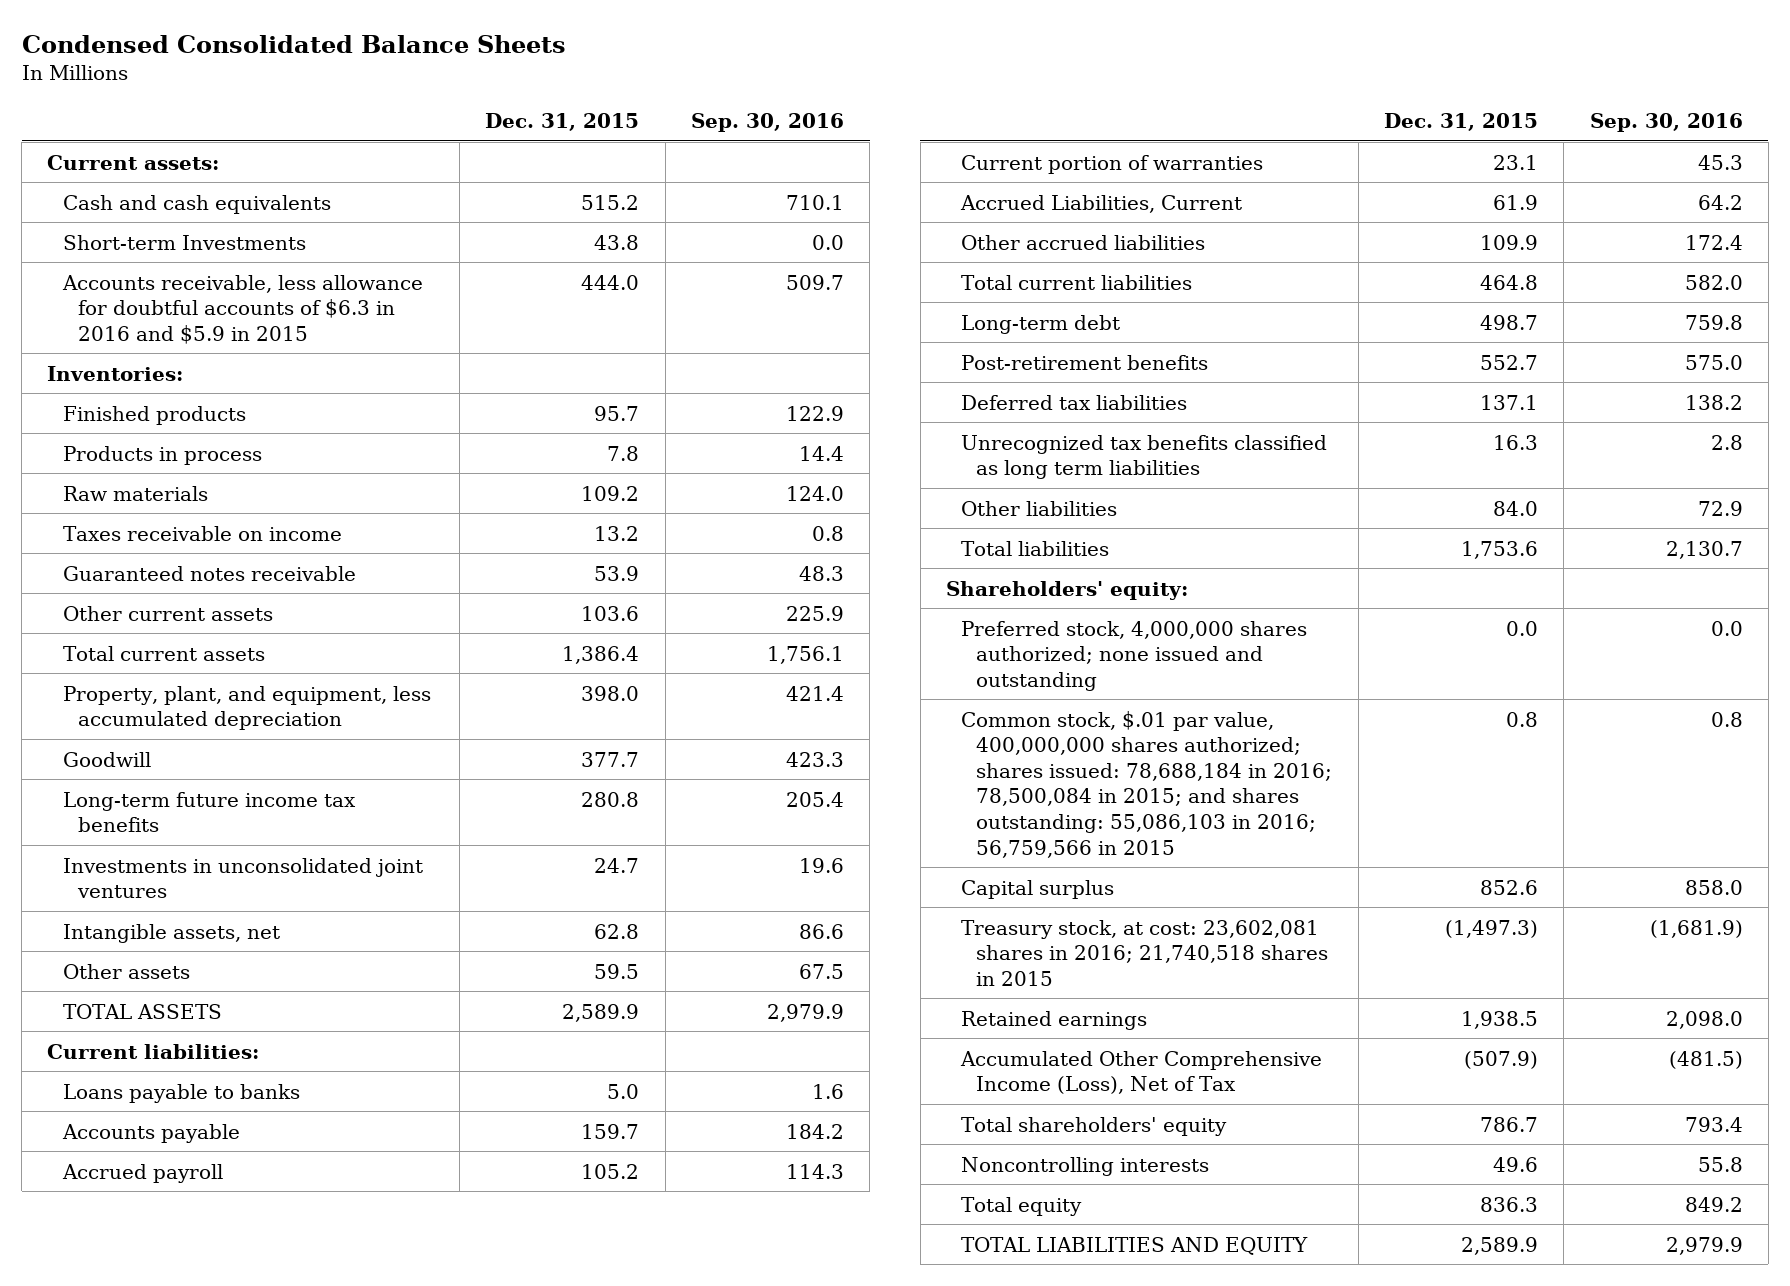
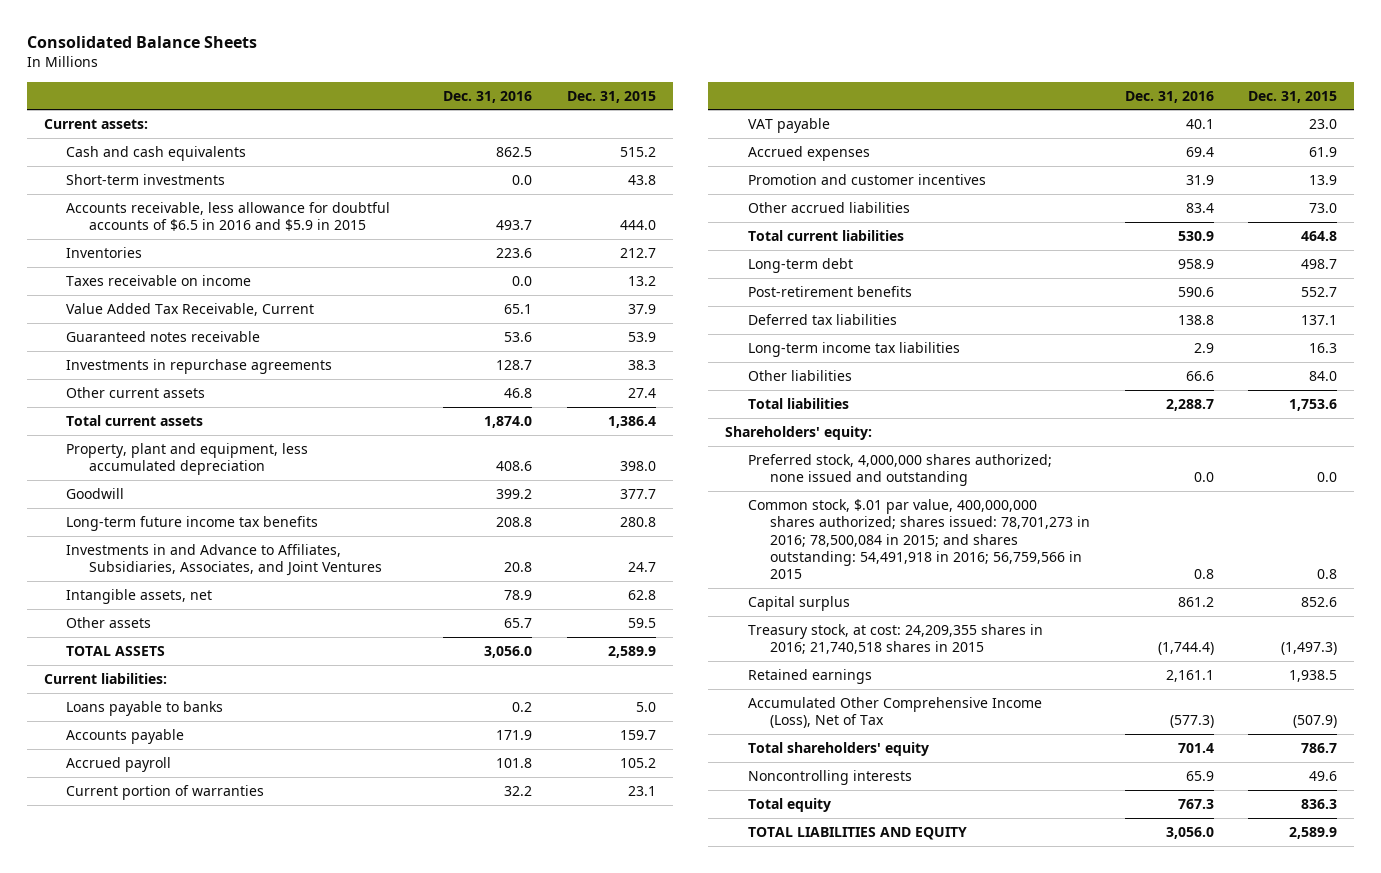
- Condensed Consolidated Balance Sheets
+ Consolidated Balance Sheets
- | Dec. 31, 2015 | Sep. 30, 2016
+ | Dec. 31, 2016 | Dec. 31, 2015
- Short-term Investments | 43.8 | 0.0
- Accounts receivable, less allowance for doubtful accounts of $6.3 in 2016 and $5.9 in 2015 | 444.0 | 509.7
- Inventories:
- Finished products | 95.7 | 122.9
- Products in process | 7.8 | 14.4
- Raw materials | 109.2 | 124.0
+ Short-term investments | 0.0 | 43.8
+ Accounts receivable, less allowance for doubtful accounts of $6.5 in 2016 and $5.9 in 2015 | 493.7 | 444.0
+ Inventories | 223.6 | 212.7
+ Value Added Tax Receivable, Current | 65.1 | 37.9
- Other current assets | 103.6 | 225.9
+ Investments in repurchase agreements | 128.7 | 38.3
+ Other current assets | 46.8 | 27.4
- Property, plant, and equipment, less accumulated depreciation | 398.0 | 421.4
+ Property, plant and equipment, less accumulated depreciation | 408.6 | 398.0
- Investments in unconsolidated joint ventures | 24.7 | 19.6
+ Investments in and Advance to Affiliates, Subsidiaries, Associates, and Joint Ventures | 20.8 | 24.7
- Accrued Liabilities, Current | 61.9 | 64.2
- Other accrued liabilities | 109.9 | 172.4
+ VAT payable | 40.1 | 23.0
+ Accrued expenses | 69.4 | 61.9
+ Promotion and customer incentives | 31.9 | 13.9
+ Other accrued liabilities | 83.4 | 73.0
- Unrecognized tax benefits classified as long term liabilities | 16.3 | 2.8
+ Long-term income tax liabilities | 2.9 | 16.3
- Common stock, $.01 par value, 400,000,000 shares authorized; shares issued: 78,688,184 in 2016; 78,500,084 in 2015; and shares outstanding: 55,086,103 in 2016; 56,759,566 in 2015 | 0.8 | 0.8
+ Common stock, $.01 par value, 400,000,000 shares authorized; shares issued: 78,701,273 in 2016; 78,500,084 in 2015; and shares outstanding: 54,491,918 in 2016; 56,759,566 in 2015 | 0.8 | 0.8
- Treasury stock, at cost: 23,602,081 shares in 2016; 21,740,518 shares in 2015 | (1,497.3) | (1,681.9)
+ Treasury stock, at cost: 24,209,355 shares in 2016; 21,740,518 shares in 2015 | (1,744.4) | (1,497.3)

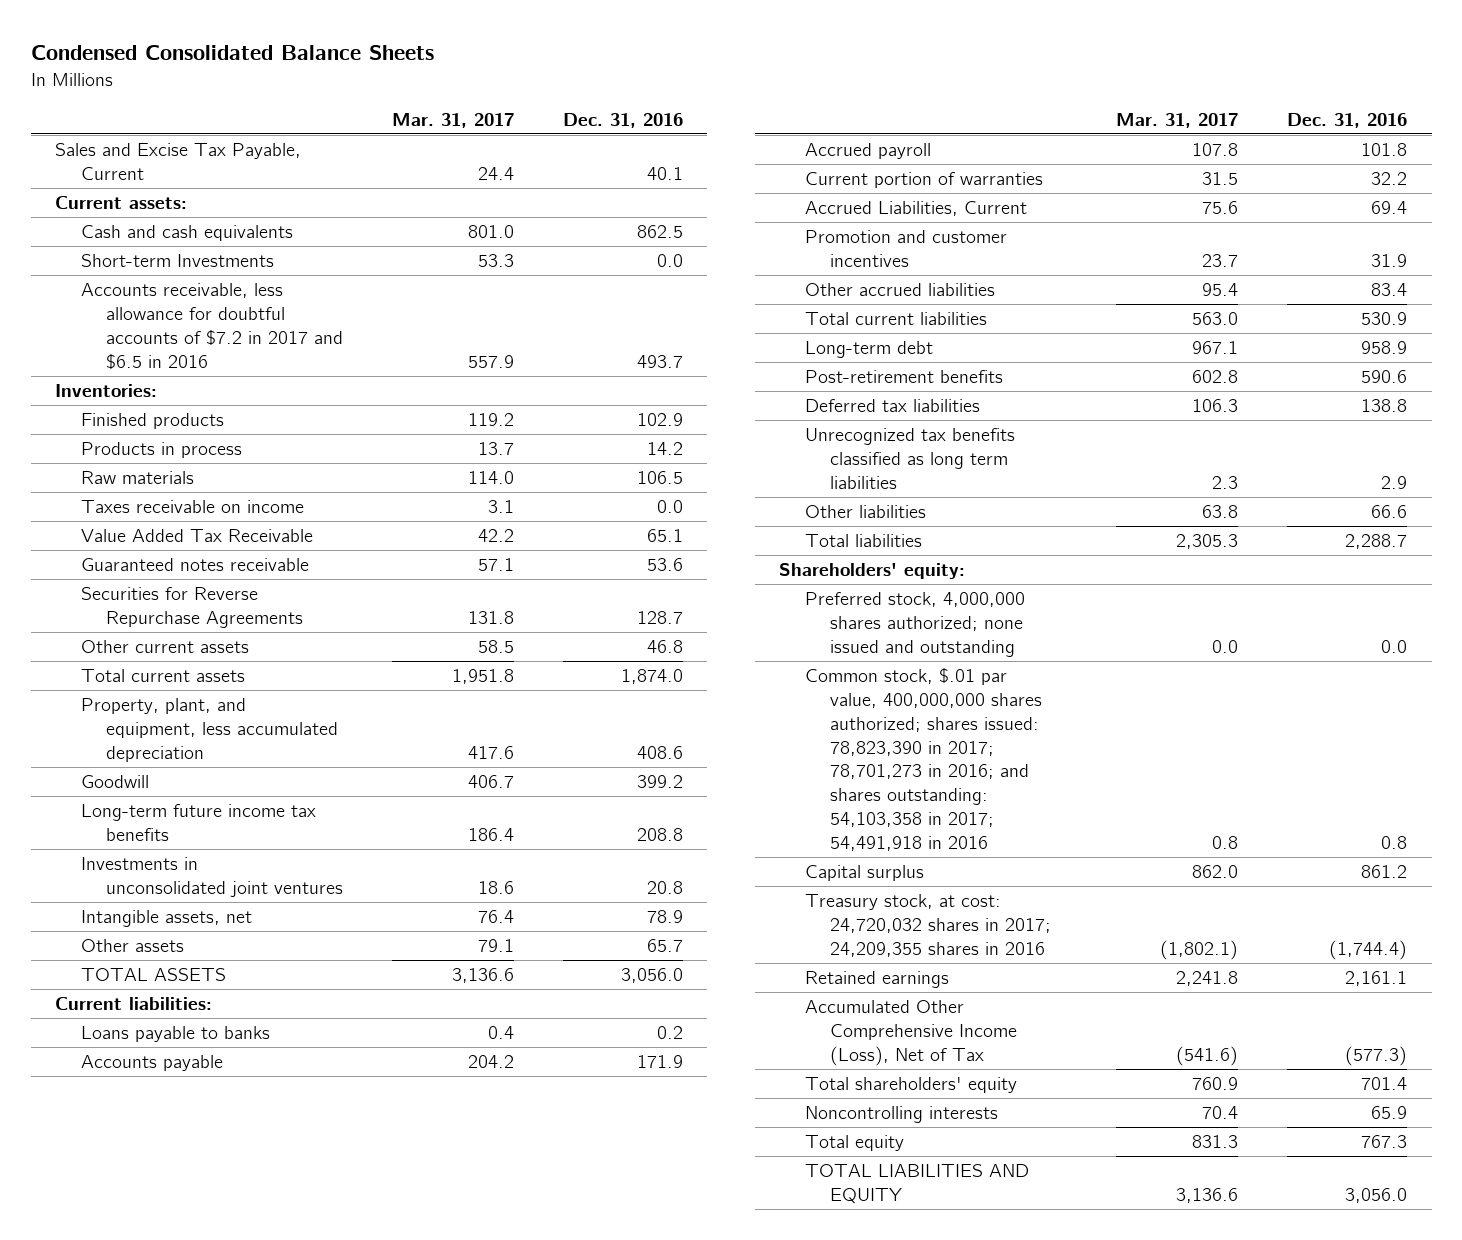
- Consolidated Balance Sheets
+ Condensed Consolidated Balance Sheets
- | Dec. 31, 2016 | Dec. 31, 2015
+ | Mar. 31, 2017 | Dec. 31, 2016
+ Sales and Excise Tax Payable, Current | 24.4 | 40.1
- Short-term investments | 0.0 | 43.8
- Accounts receivable, less allowance for doubtful accounts of $6.5 in 2016 and $5.9 in 2015 | 493.7 | 444.0
- Inventories | 223.6 | 212.7
+ Short-term Investments | 53.3 | 0.0
+ Accounts receivable, less allowance for doubtful accounts of $7.2 in 2017 and $6.5 in 2016 | 557.9 | 493.7
+ Inventories:
+ Finished products | 119.2 | 102.9
+ Products in process | 13.7 | 14.2
+ Raw materials | 114.0 | 106.5
- Value Added Tax Receivable, Current | 65.1 | 37.9
+ Value Added Tax Receivable | 42.2 | 65.1
- Investments in repurchase agreements | 128.7 | 38.3
+ Securities for Reverse Repurchase Agreements | 131.8 | 128.7
- Property, plant and equipment, less accumulated depreciation | 408.6 | 398.0
+ Property, plant, and equipment, less accumulated depreciation | 417.6 | 408.6
- Investments in and Advance to Affiliates, Subsidiaries, Associates, and Joint Ventures | 20.8 | 24.7
+ Investments in unconsolidated joint ventures | 18.6 | 20.8
- VAT payable | 40.1 | 23.0
- Accrued expenses | 69.4 | 61.9
+ Accrued Liabilities, Current | 75.6 | 69.4
- Long-term income tax liabilities | 2.9 | 16.3
+ Unrecognized tax benefits classified as long term liabilities | 2.3 | 2.9
- Common stock, $.01 par value, 400,000,000 shares authorized; shares issued: 78,701,273 in 2016; 78,500,084 in 2015; and shares outstanding: 54,491,918 in 2016; 56,759,566 in 2015 | 0.8 | 0.8
+ Common stock, $.01 par value, 400,000,000 shares authorized; shares issued: 78,823,390 in 2017; 78,701,273 in 2016; and shares outstanding: 54,103,358 in 2017; 54,491,918 in 2016 | 0.8 | 0.8
- Treasury stock, at cost: 24,209,355 shares in 2016; 21,740,518 shares in 2015 | (1,744.4) | (1,497.3)
+ Treasury stock, at cost: 24,720,032 shares in 2017; 24,209,355 shares in 2016 | (1,802.1) | (1,744.4)

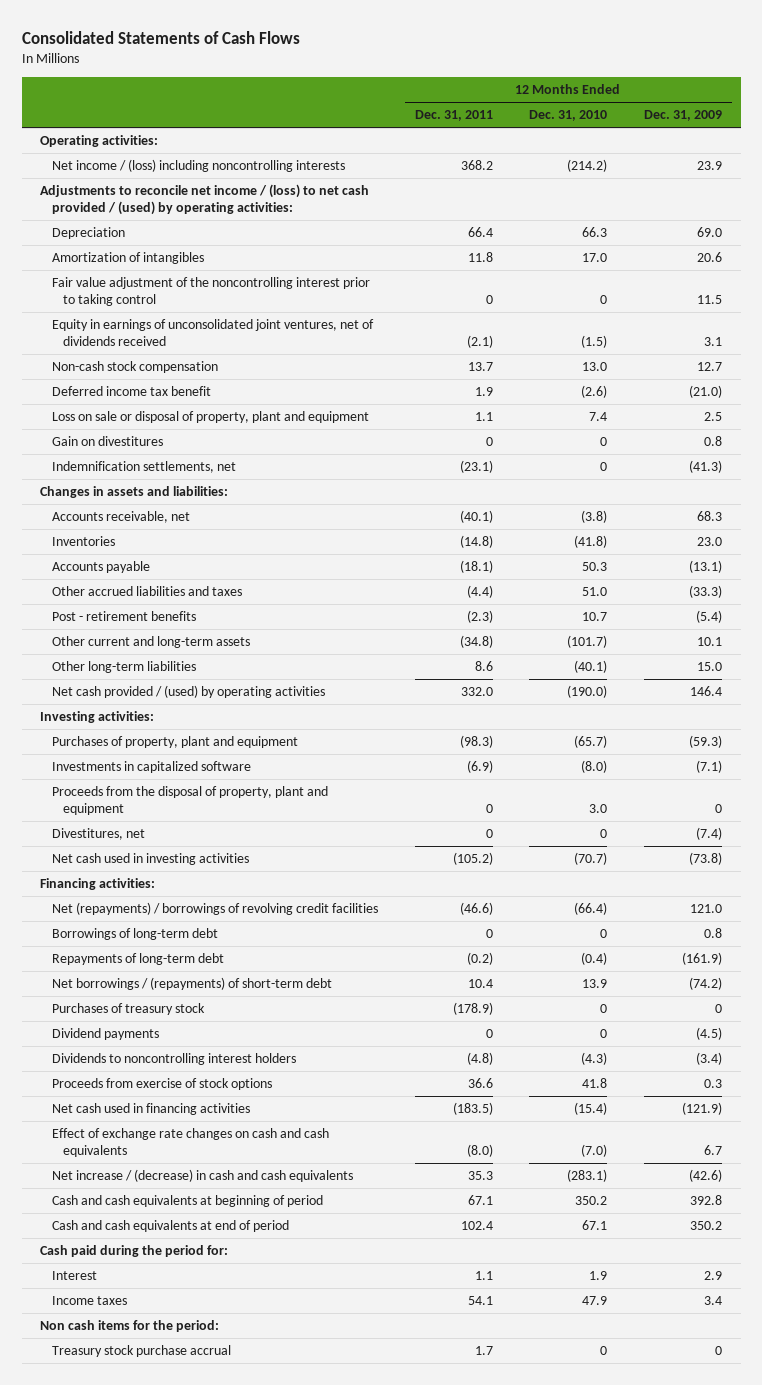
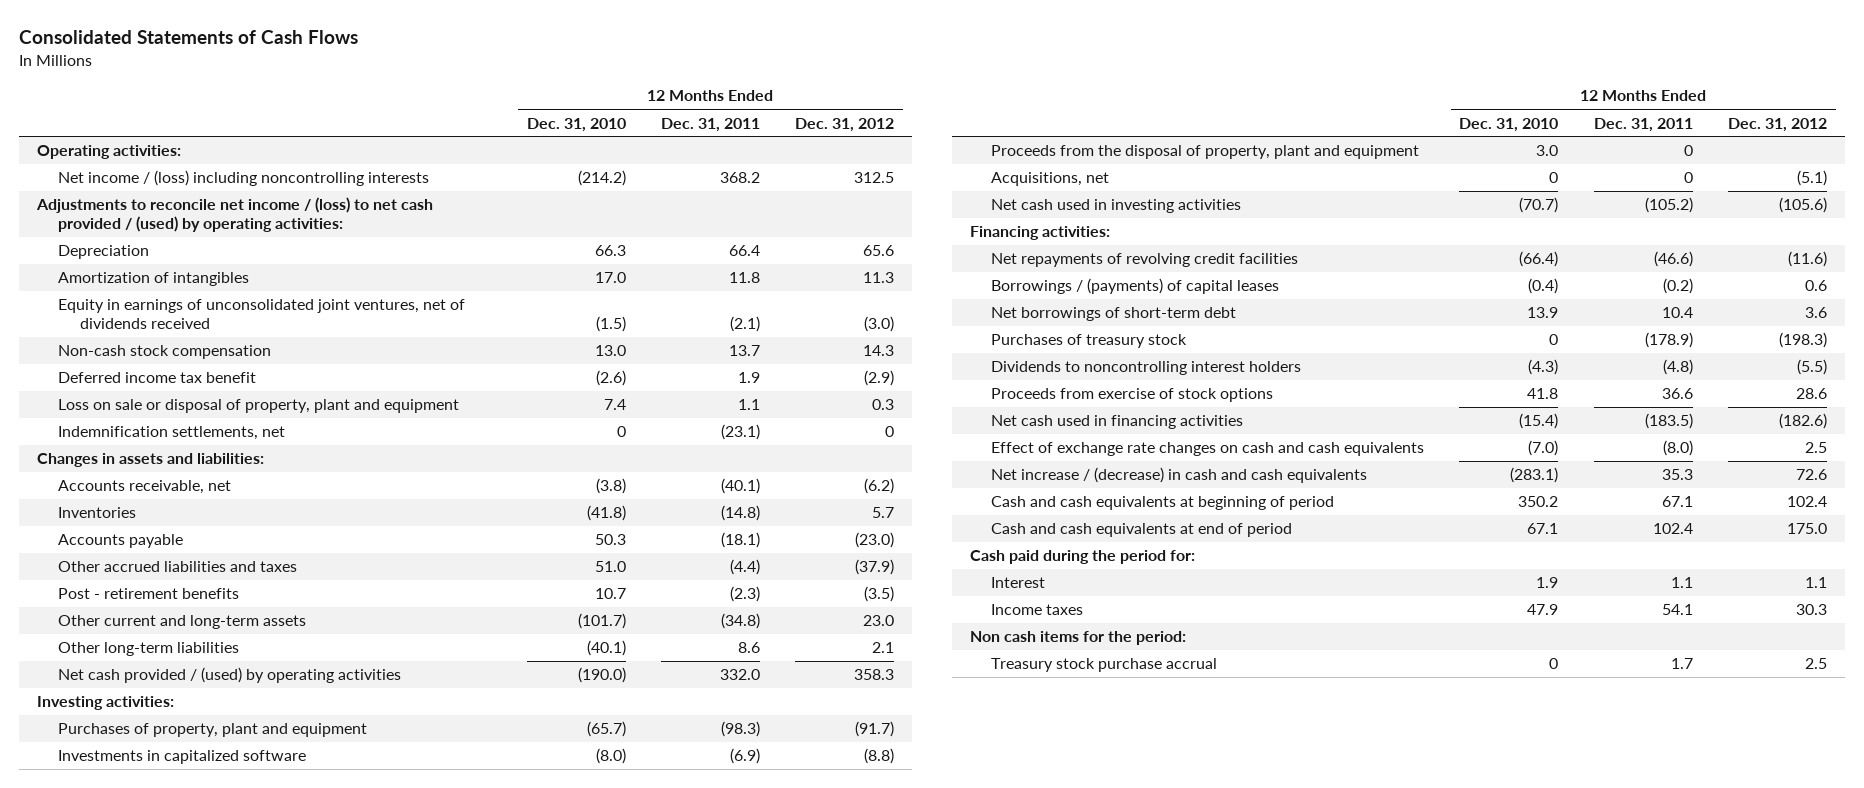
- | 12 Months Ended Dec. 31, 2011 | 12 Months Ended Dec. 31, 2010 | 12 Months Ended Dec. 31, 2009
+ | 12 Months Ended Dec. 31, 2010 | 12 Months Ended Dec. 31, 2011 | 12 Months Ended Dec. 31, 2012
- Fair value adjustment of the noncontrolling interest prior to taking control | 0 | 0 | 11.5
- Gain on divestitures | 0 | 0 | 0.8
- Divestitures, net | 0 | 0 | (7.4)
+ Acquisitions, net | 0 | 0 | (5.1)
- Net (repayments) / borrowings of revolving credit facilities | (46.6) | (66.4) | 121.0
- Borrowings of long-term debt | 0 | 0 | 0.8
- Repayments of long-term debt | (0.2) | (0.4) | (161.9)
- Net borrowings / (repayments) of short-term debt | 10.4 | 13.9 | (74.2)
+ Net repayments of revolving credit facilities | (66.4) | (46.6) | (11.6)
+ Borrowings / (payments) of capital leases | (0.4) | (0.2) | 0.6
+ Net borrowings of short-term debt | 13.9 | 10.4 | 3.6
- Dividend payments | 0 | 0 | (4.5)

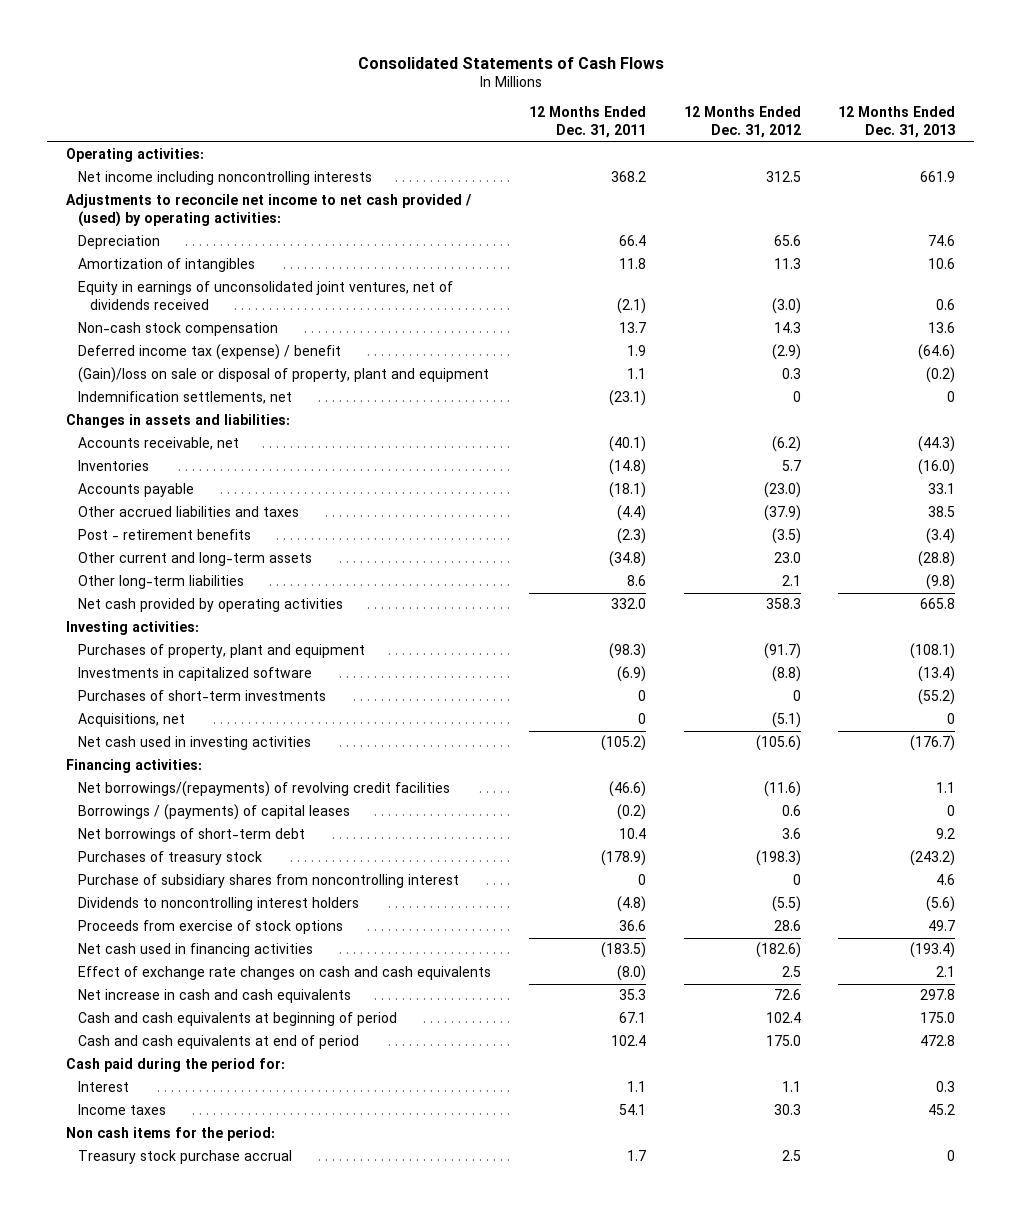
- | 12 Months Ended Dec. 31, 2010 | 12 Months Ended Dec. 31, 2011 | 12 Months Ended Dec. 31, 2012
+ | 12 Months Ended Dec. 31, 2011 | 12 Months Ended Dec. 31, 2012 | 12 Months Ended Dec. 31, 2013
- Net income / (loss) including noncontrolling interests | (214.2) | 368.2 | 312.5
- Adjustments to reconcile net income / (loss) to net cash provided / (used) by operating activities:
+ Net income including noncontrolling interests | 368.2 | 312.5 | 661.9
+ Adjustments to reconcile net income to net cash provided / (used) by operating activities:
- Deferred income tax benefit | (2.6) | 1.9 | (2.9)
- Loss on sale or disposal of property, plant and equipment | 7.4 | 1.1 | 0.3
+ Deferred income tax (expense) / benefit | 1.9 | (2.9) | (64.6)
+ (Gain)/loss on sale or disposal of property, plant and equipment | 1.1 | 0.3 | (0.2)
- Net cash provided / (used) by operating activities | (190.0) | 332.0 | 358.3
+ Net cash provided by operating activities | 332.0 | 358.3 | 665.8
- Proceeds from the disposal of property, plant and equipment | 3.0 | 0 |
+ Purchases of short-term investments | 0 | 0 | (55.2)
- Net repayments of revolving credit facilities | (66.4) | (46.6) | (11.6)
+ Net borrowings/(repayments) of revolving credit facilities | (46.6) | (11.6) | 1.1
+ Purchase of subsidiary shares from noncontrolling interest | 0 | 0 | 4.6
- Net increase / (decrease) in cash and cash equivalents | (283.1) | 35.3 | 72.6
+ Net increase in cash and cash equivalents | 35.3 | 72.6 | 297.8

